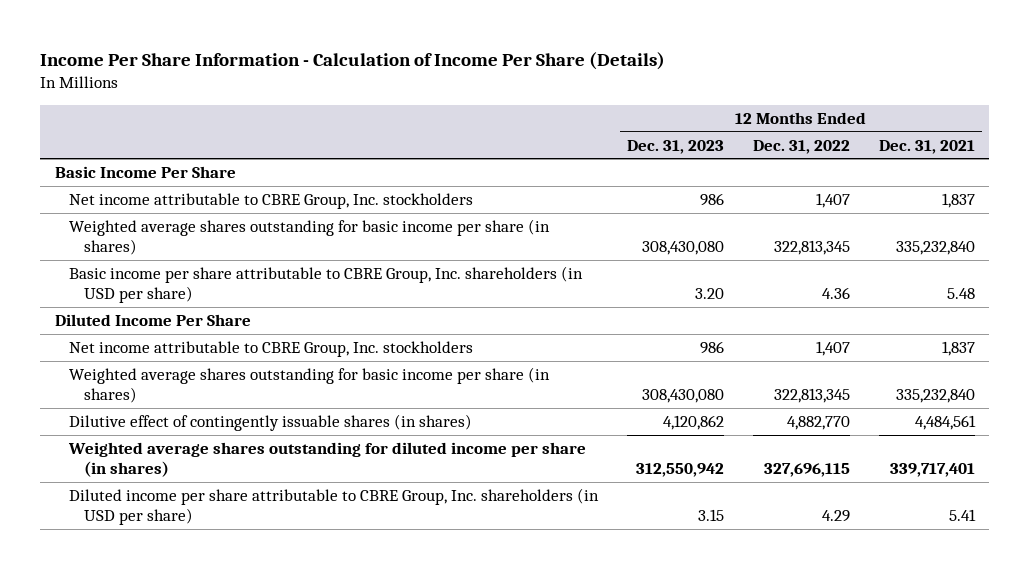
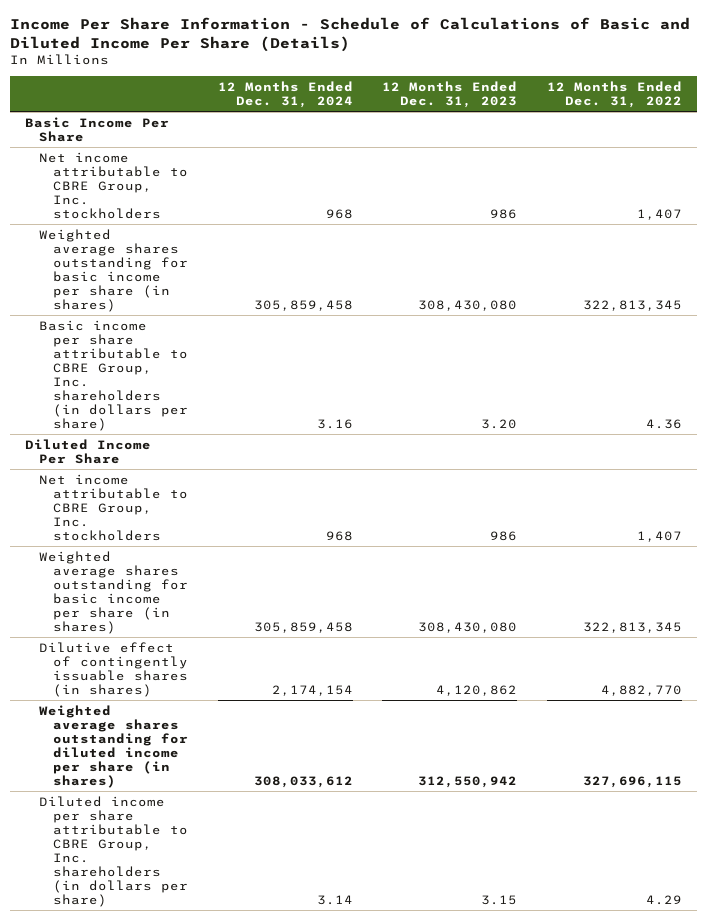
- Income Per Share Information - Calculation of Income Per Share (Details)
+ Income Per Share Information - Schedule of Calculations of Basic and Diluted Income Per Share (Details)
- | 12 Months Ended Dec. 31, 2023 | 12 Months Ended Dec. 31, 2022 | 12 Months Ended Dec. 31, 2021
+ | 12 Months Ended Dec. 31, 2024 | 12 Months Ended Dec. 31, 2023 | 12 Months Ended Dec. 31, 2022
- Basic income per share attributable to CBRE Group, Inc. shareholders (in USD per share) | 3.20 | 4.36 | 5.48
+ Basic income per share attributable to CBRE Group, Inc. shareholders (in dollars per share) | 3.16 | 3.20 | 4.36
- Diluted income per share attributable to CBRE Group, Inc. shareholders (in USD per share) | 3.15 | 4.29 | 5.41
+ Diluted income per share attributable to CBRE Group, Inc. shareholders (in dollars per share) | 3.14 | 3.15 | 4.29

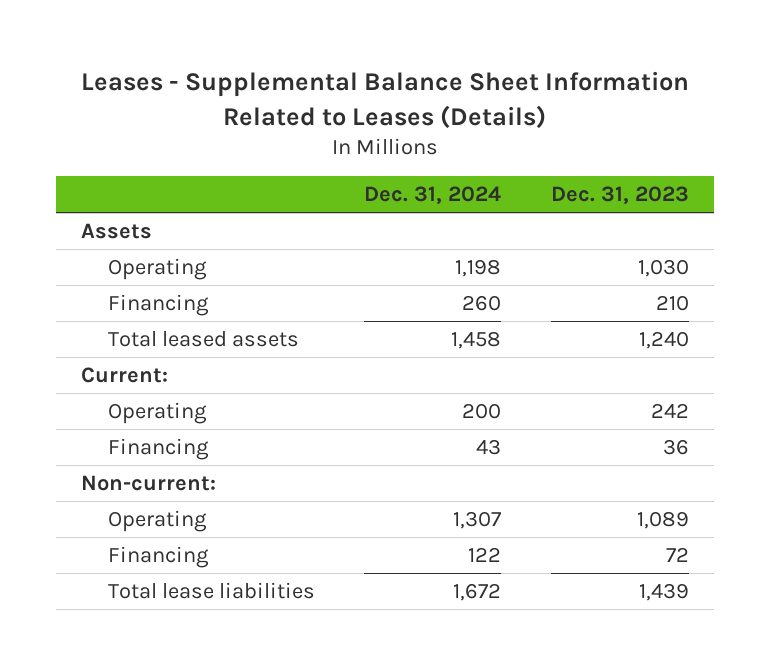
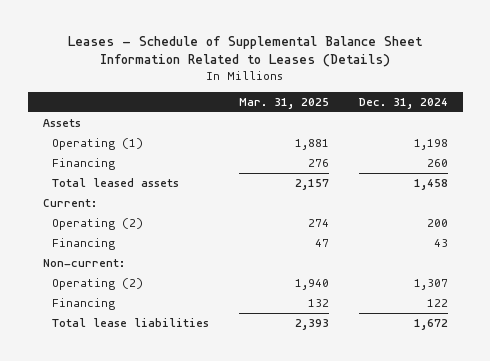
- Leases - Supplemental Balance Sheet Information Related to Leases (Details)
+ Leases - Schedule of Supplemental Balance Sheet Information Related to Leases (Details)
- | Dec. 31, 2024 | Dec. 31, 2023
+ | Mar. 31, 2025 | Dec. 31, 2024
- Operating | 1,198 | 1,030
+ Operating (1) | 1,881 | 1,198
- Operating | 200 | 242
+ Operating (2) | 274 | 200
- Operating | 1,307 | 1,089
+ Operating (2) | 1,940 | 1,307

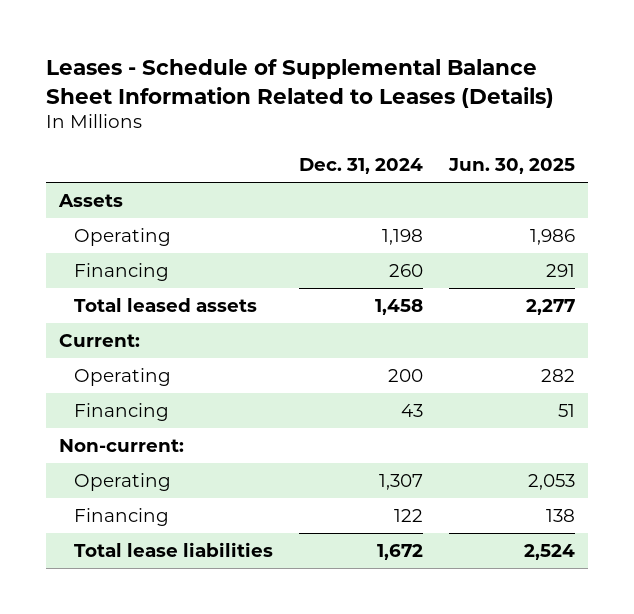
- | Mar. 31, 2025 | Dec. 31, 2024
+ | Dec. 31, 2024 | Jun. 30, 2025
- Operating (1) | 1,881 | 1,198
+ Operating | 1,198 | 1,986
- Operating (2) | 274 | 200
+ Operating | 200 | 282
- Operating (2) | 1,940 | 1,307
+ Operating | 1,307 | 2,053

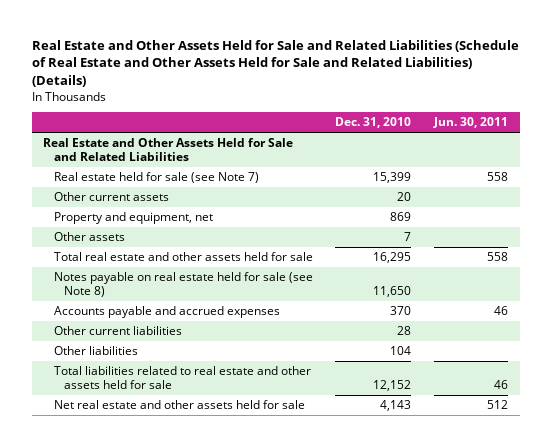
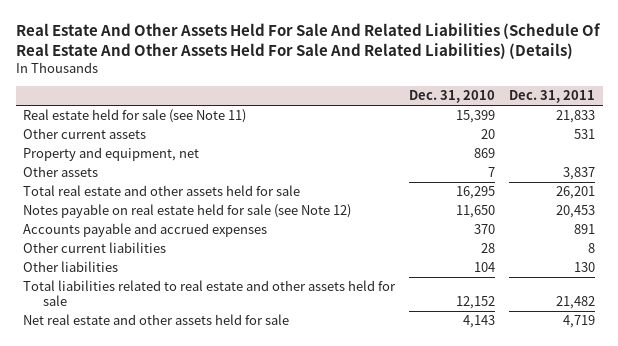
- Real Estate and Other Assets Held for Sale and Related Liabilities (Schedule of Real Estate and Other Assets Held for Sale and Related Liabilities) (Details)
+ Real Estate And Other Assets Held For Sale And Related Liabilities (Schedule Of Real Estate And Other Assets Held For Sale And Related Liabilities) (Details)
- | Dec. 31, 2010 | Jun. 30, 2011
+ | Dec. 31, 2010 | Dec. 31, 2011
- Real Estate and Other Assets Held for Sale and Related Liabilities
- Real estate held for sale (see Note 7) | 15,399 | 558
+ Real estate held for sale (see Note 11) | 15,399 | 21,833
- Notes payable on real estate held for sale (see Note 8) | 11,650 |
+ Notes payable on real estate held for sale (see Note 12) | 11,650 | 20,453

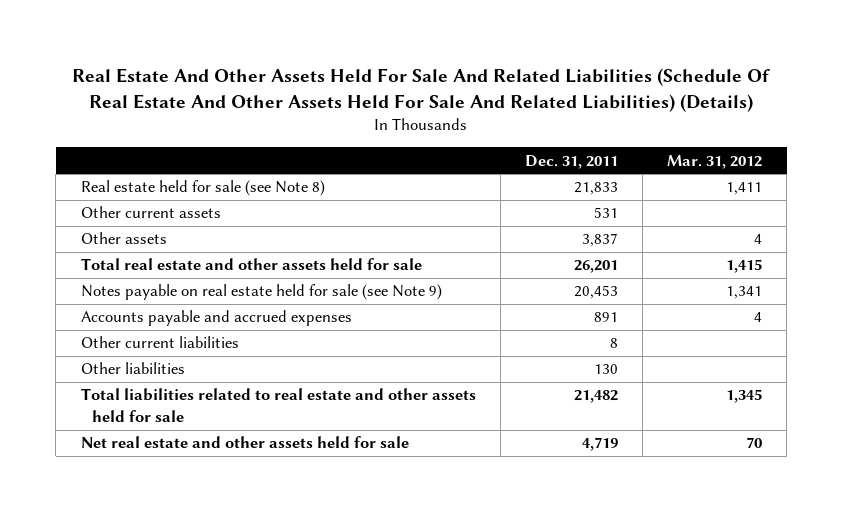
- | Dec. 31, 2010 | Dec. 31, 2011
+ | Dec. 31, 2011 | Mar. 31, 2012
- Real estate held for sale (see Note 11) | 15,399 | 21,833
+ Real estate held for sale (see Note 8) | 21,833 | 1,411
- Property and equipment, net | 869 |
- Notes payable on real estate held for sale (see Note 12) | 11,650 | 20,453
+ Notes payable on real estate held for sale (see Note 9) | 20,453 | 1,341

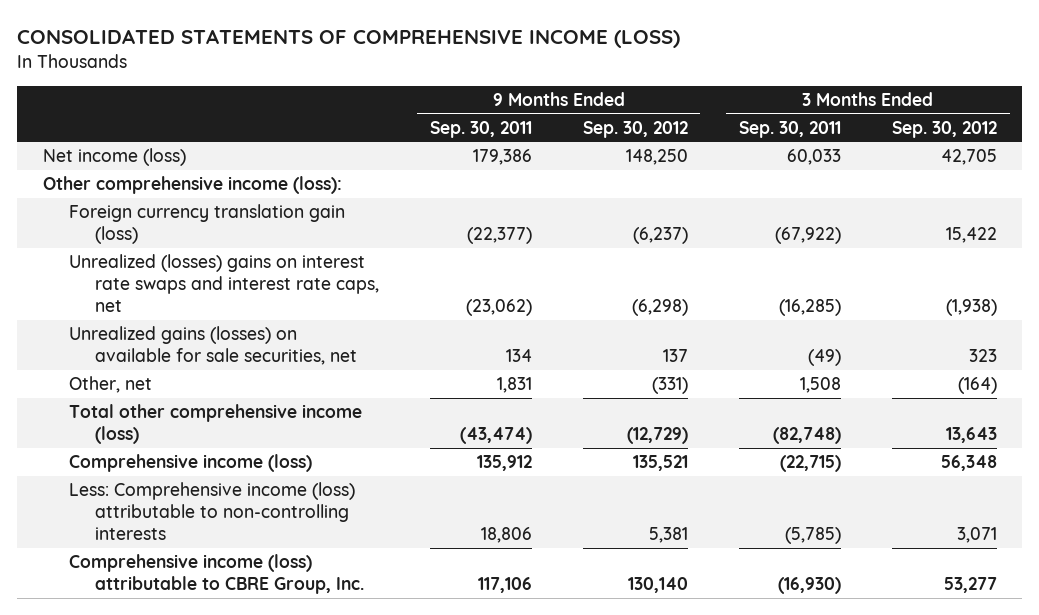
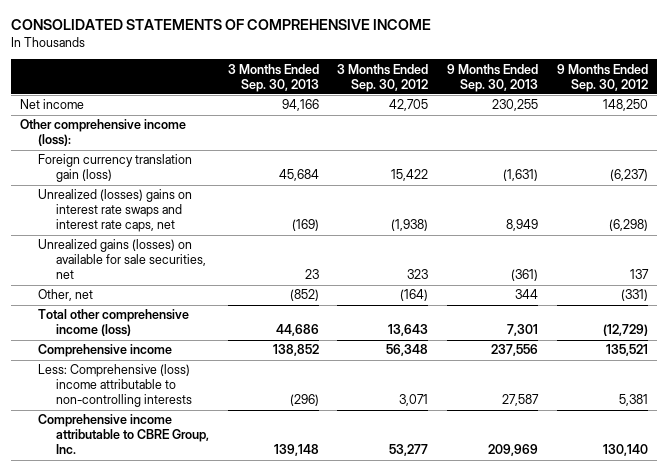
- CONSOLIDATED STATEMENTS OF COMPREHENSIVE INCOME (LOSS)
+ CONSOLIDATED STATEMENTS OF COMPREHENSIVE INCOME
- | 9 Months Ended Sep. 30, 2011 | 9 Months Ended Sep. 30, 2012 | 3 Months Ended Sep. 30, 2011 | 3 Months Ended Sep. 30, 2012
+ | 3 Months Ended Sep. 30, 2013 | 3 Months Ended Sep. 30, 2012 | 9 Months Ended Sep. 30, 2013 | 9 Months Ended Sep. 30, 2012
- Net income (loss) | 179,386 | 148,250 | 60,033 | 42,705
+ Net income | 94,166 | 42,705 | 230,255 | 148,250
- Comprehensive income (loss) | 135,912 | 135,521 | (22,715) | 56,348
- Less: Comprehensive income (loss) attributable to non-controlling interests | 18,806 | 5,381 | (5,785) | 3,071
- Comprehensive income (loss) attributable to CBRE Group, Inc. | 117,106 | 130,140 | (16,930) | 53,277
+ Comprehensive income | 138,852 | 56,348 | 237,556 | 135,521
+ Less: Comprehensive (loss) income attributable to non-controlling interests | (296) | 3,071 | 27,587 | 5,381
+ Comprehensive income attributable to CBRE Group, Inc. | 139,148 | 53,277 | 209,969 | 130,140

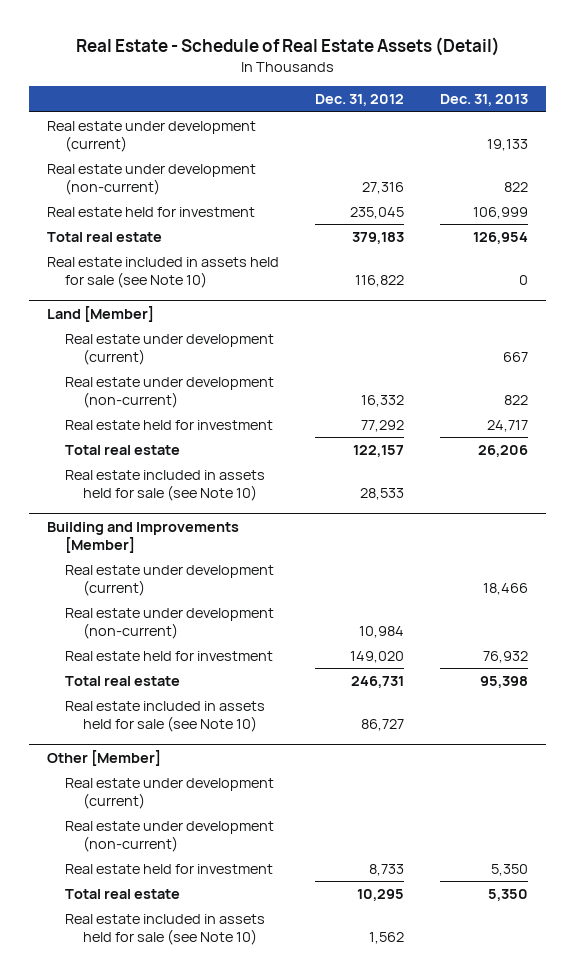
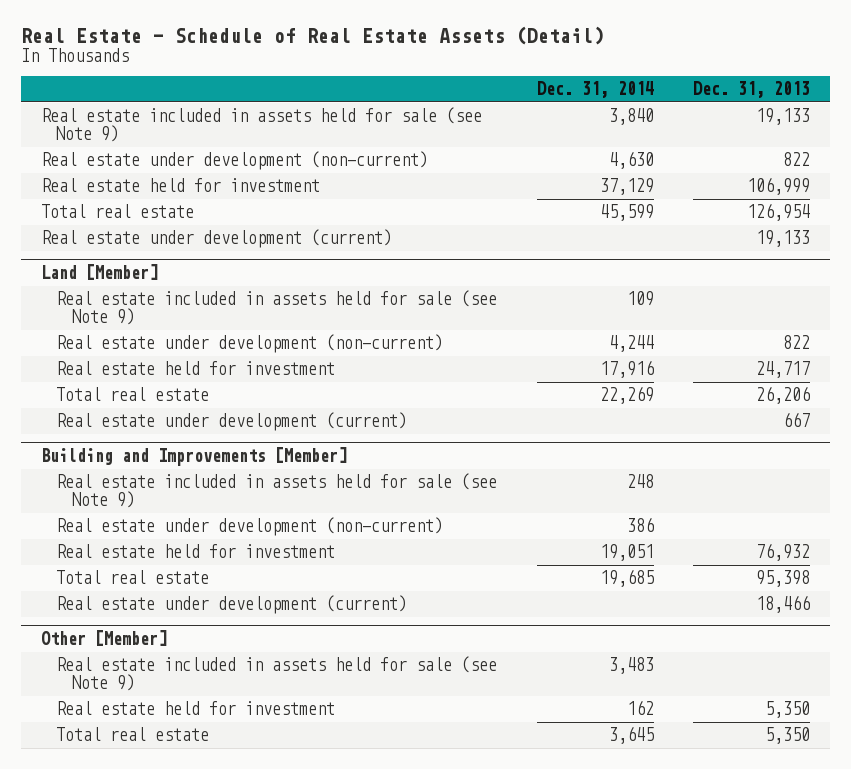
- | Dec. 31, 2012 | Dec. 31, 2013
+ | Dec. 31, 2014 | Dec. 31, 2013
+ Real estate included in assets held for sale (see Note 9) | 3,840 | 19,133
- Real estate included in assets held for sale (see Note 10) | 116,822 | 0
moved down: Real estate under development (current) | | 19,133
@ Land [Member]
+ Real estate included in assets held for sale (see Note 9) | 109 |
- Real estate included in assets held for sale (see Note 10) | 28,533 |
moved down: Real estate under development (current) | | 667
@ Building and Improvements [Member]
+ Real estate included in assets held for sale (see Note 9) | 248 |
- Real estate included in assets held for sale (see Note 10) | 86,727 |
moved down: Real estate under development (current) | | 18,466
@ Other [Member]
- Real estate under development (current)
- Real estate under development (non-current)
+ Real estate included in assets held for sale (see Note 9) | 3,483 |
- Real estate included in assets held for sale (see Note 10) | 1,562 |

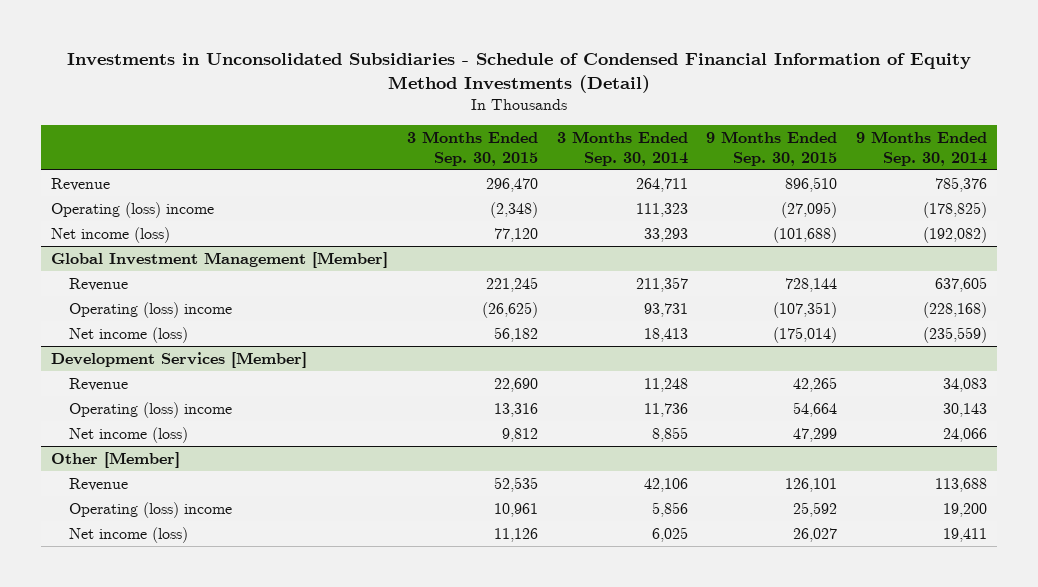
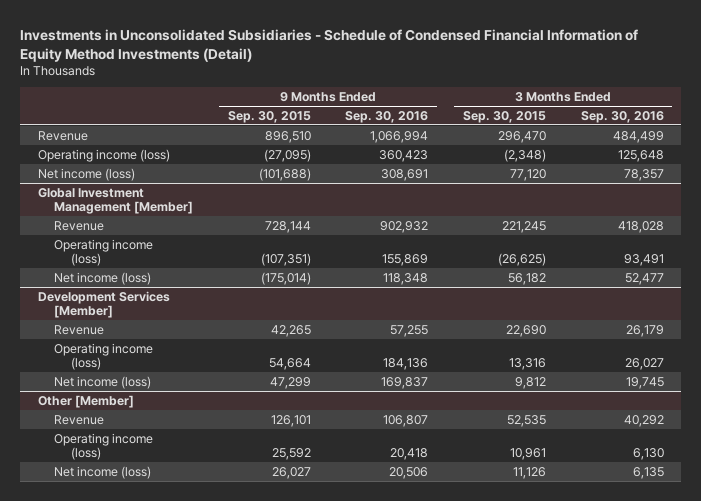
- | 3 Months Ended Sep. 30, 2015 | 3 Months Ended Sep. 30, 2014 | 9 Months Ended Sep. 30, 2015 | 9 Months Ended Sep. 30, 2014
+ | 9 Months Ended Sep. 30, 2015 | 9 Months Ended Sep. 30, 2016 | 3 Months Ended Sep. 30, 2015 | 3 Months Ended Sep. 30, 2016
- Operating (loss) income | (2,348) | 111,323 | (27,095) | (178,825)
+ Operating income (loss) | (27,095) | 360,423 | (2,348) | 125,648
@ Global Investment Management [Member]
- Operating (loss) income | (26,625) | 93,731 | (107,351) | (228,168)
+ Operating income (loss) | (107,351) | 155,869 | (26,625) | 93,491
@ Development Services [Member]
- Operating (loss) income | 13,316 | 11,736 | 54,664 | 30,143
+ Operating income (loss) | 54,664 | 184,136 | 13,316 | 26,027
@ Other [Member]
- Operating (loss) income | 10,961 | 5,856 | 25,592 | 19,200
+ Operating income (loss) | 25,592 | 20,418 | 10,961 | 6,130

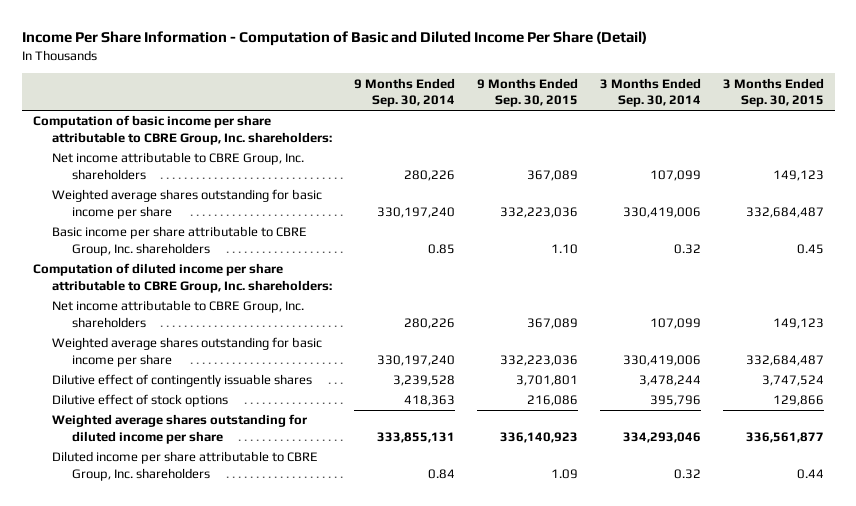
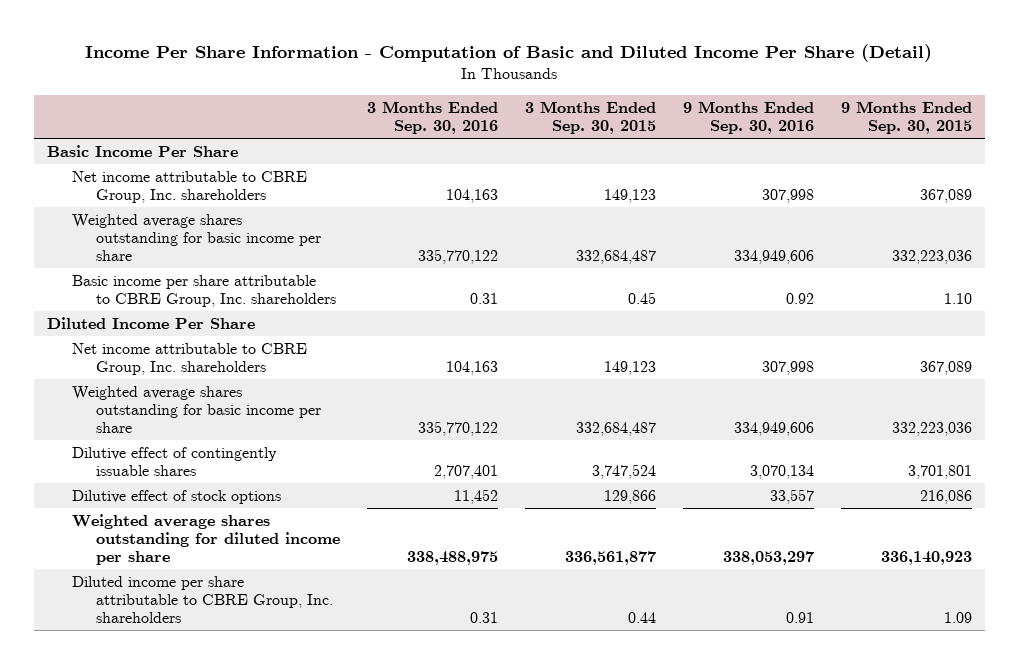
- | 9 Months Ended Sep. 30, 2014 | 9 Months Ended Sep. 30, 2015 | 3 Months Ended Sep. 30, 2014 | 3 Months Ended Sep. 30, 2015
+ | 3 Months Ended Sep. 30, 2016 | 3 Months Ended Sep. 30, 2015 | 9 Months Ended Sep. 30, 2016 | 9 Months Ended Sep. 30, 2015
- Computation of basic income per share attributable to CBRE Group, Inc. shareholders:
+ Basic Income Per Share
- Computation of diluted income per share attributable to CBRE Group, Inc. shareholders:
+ Diluted Income Per Share

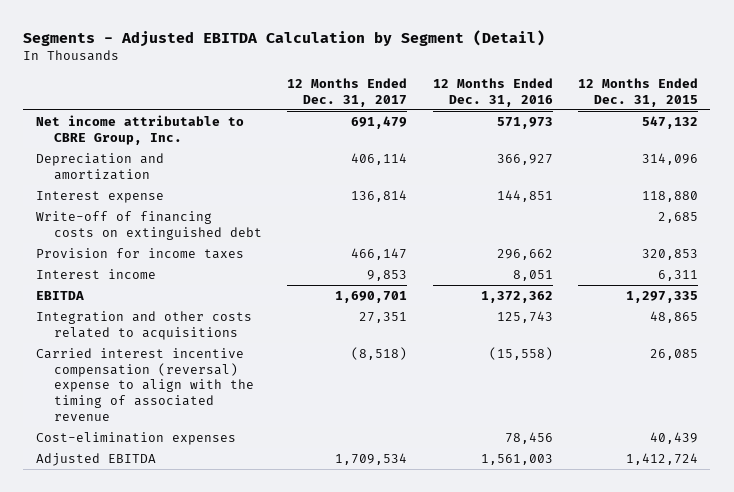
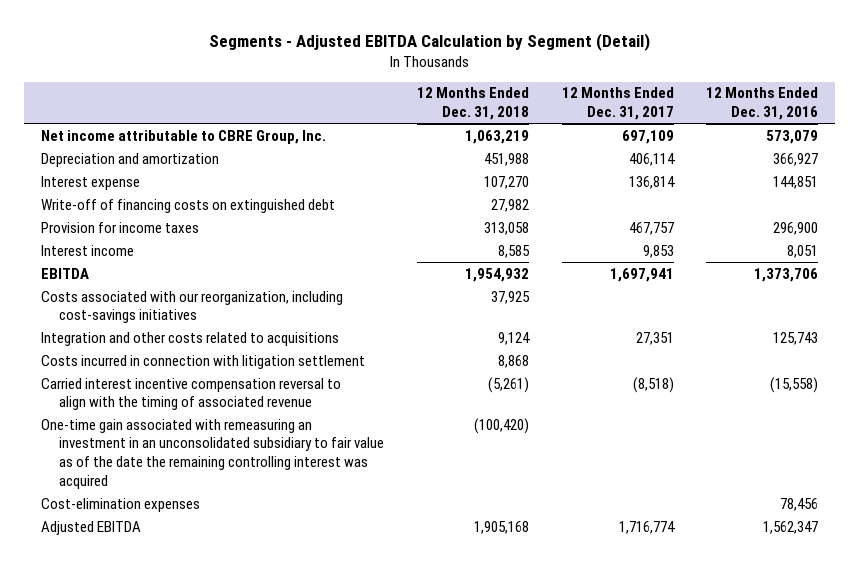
- | 12 Months Ended Dec. 31, 2017 | 12 Months Ended Dec. 31, 2016 | 12 Months Ended Dec. 31, 2015
+ | 12 Months Ended Dec. 31, 2018 | 12 Months Ended Dec. 31, 2017 | 12 Months Ended Dec. 31, 2016
- Net income attributable to CBRE Group, Inc. | 691,479 | 571,973 | 547,132
+ Net income attributable to CBRE Group, Inc. | 1,063,219 | 697,109 | 573,079
- Provision for income taxes | 466,147 | 296,662 | 320,853
+ Provision for income taxes | 313,058 | 467,757 | 296,900
- EBITDA | 1,690,701 | 1,372,362 | 1,297,335
+ EBITDA | 1,954,932 | 1,697,941 | 1,373,706
+ Costs associated with our reorganization, including cost-savings initiatives | 37,925 | |
- Carried interest incentive compensation (reversal) expense to align with the timing of associated revenue | (8,518) | (15,558) | 26,085
+ Costs incurred in connection with litigation settlement | 8,868 | |
+ Carried interest incentive compensation reversal to align with the timing of associated revenue | (5,261) | (8,518) | (15,558)
+ One-time gain associated with remeasuring an investment in an unconsolidated subsidiary to fair value as of the date the remaining controlling interest was acquired | (100,420) | |
- Adjusted EBITDA | 1,709,534 | 1,561,003 | 1,412,724
+ Adjusted EBITDA | 1,905,168 | 1,716,774 | 1,562,347

